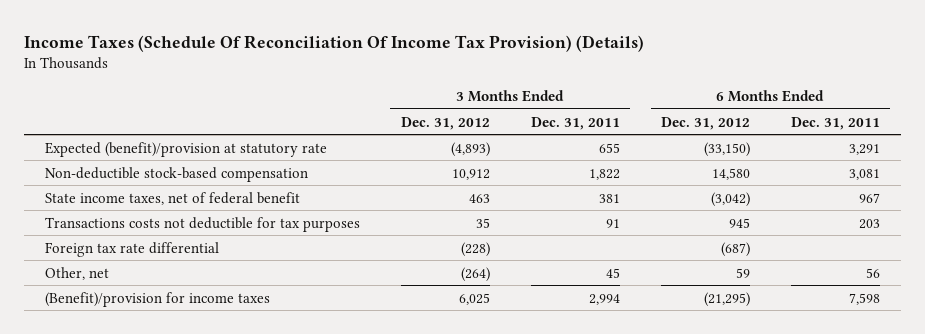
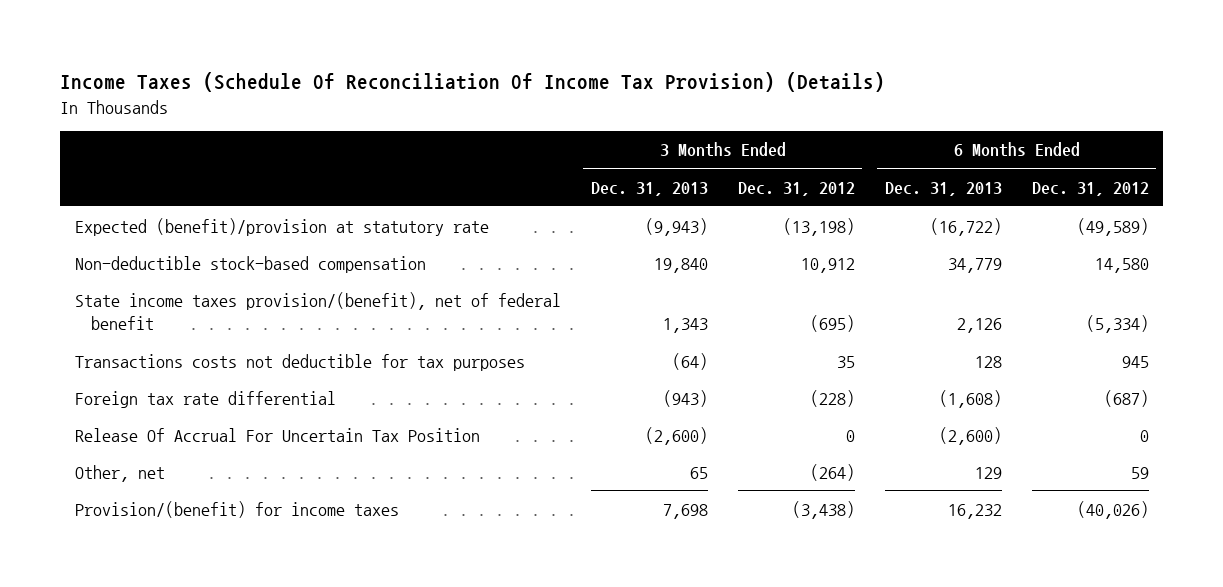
- | 3 Months Ended Dec. 31, 2012 | 3 Months Ended Dec. 31, 2011 | 6 Months Ended Dec. 31, 2012 | 6 Months Ended Dec. 31, 2011
+ | 3 Months Ended Dec. 31, 2013 | 3 Months Ended Dec. 31, 2012 | 6 Months Ended Dec. 31, 2013 | 6 Months Ended Dec. 31, 2012
- Expected (benefit)/provision at statutory rate | (4,893) | 655 | (33,150) | 3,291
+ Expected (benefit)/provision at statutory rate | (9,943) | (13,198) | (16,722) | (49,589)
- State income taxes, net of federal benefit | 463 | 381 | (3,042) | 967
+ State income taxes provision/(benefit), net of federal benefit | 1,343 | (695) | 2,126 | (5,334)
+ Release Of Accrual For Uncertain Tax Position | (2,600) | 0 | (2,600) | 0
- (Benefit)/provision for income taxes | 6,025 | 2,994 | (21,295) | 7,598
+ Provision/(benefit) for income taxes | 7,698 | (3,438) | 16,232 | (40,026)

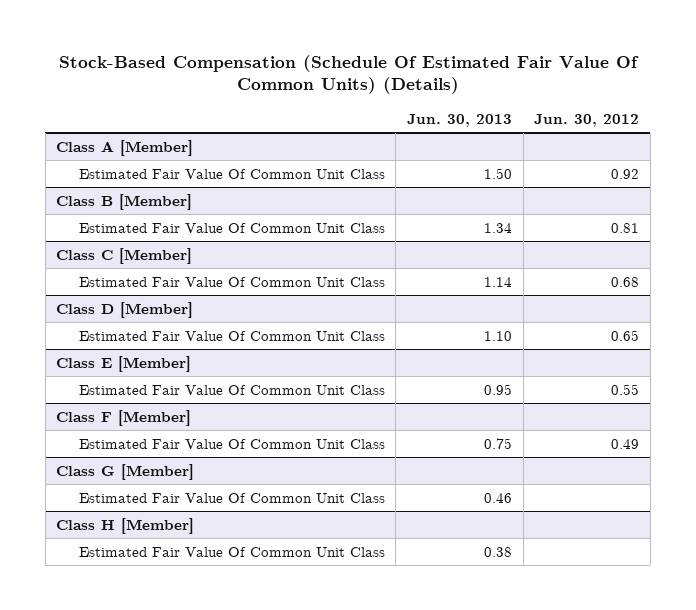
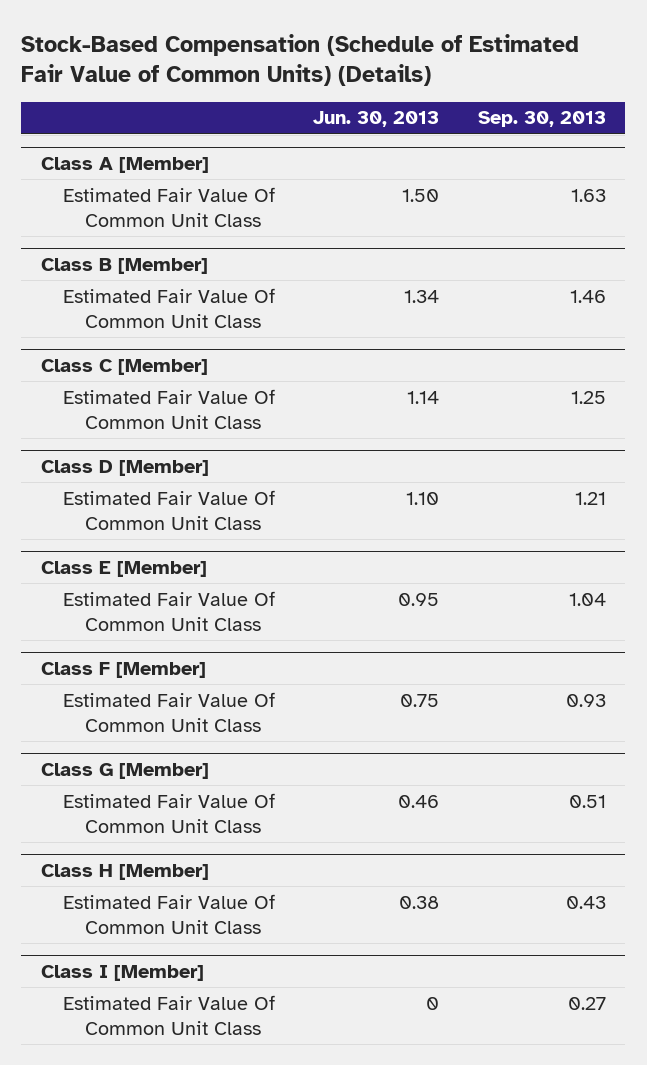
- Stock-Based Compensation (Schedule Of Estimated Fair Value Of Common Units) (Details)
+ Stock-Based Compensation (Schedule of Estimated Fair Value of Common Units) (Details)
- | Jun. 30, 2013 | Jun. 30, 2012
+ | Jun. 30, 2013 | Sep. 30, 2013
+ Class I [Member]
+ Estimated Fair Value Of Common Unit Class | 0 | 0.27

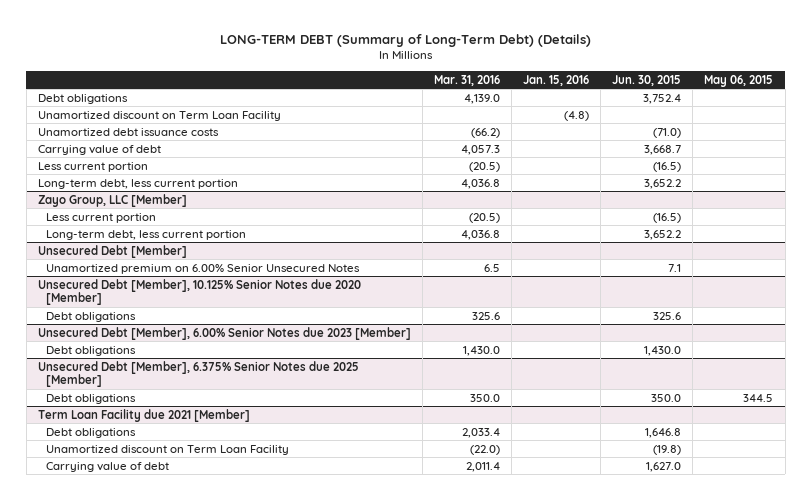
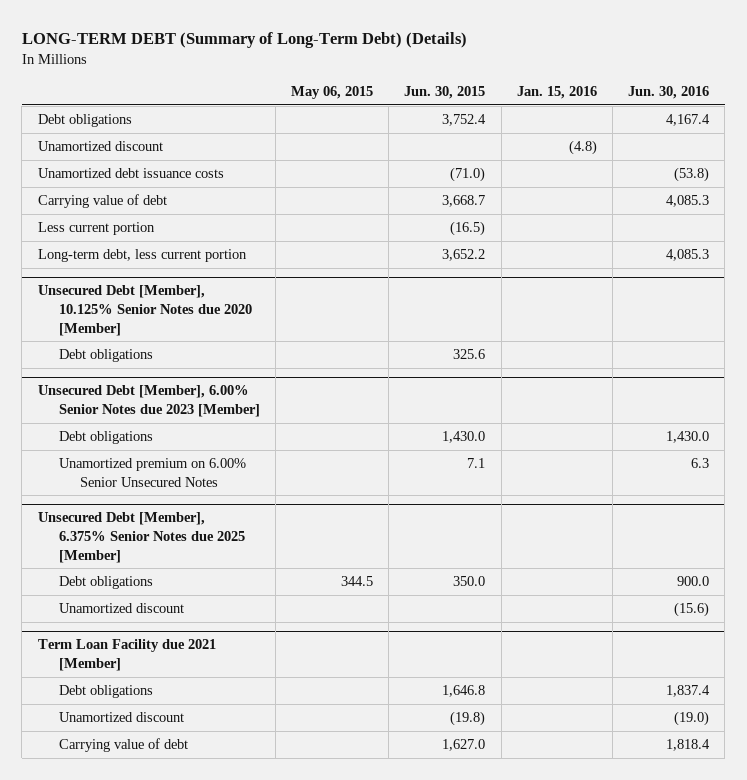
- | Mar. 31, 2016 | Jan. 15, 2016 | Jun. 30, 2015 | May 06, 2015
+ | May 06, 2015 | Jun. 30, 2015 | Jan. 15, 2016 | Jun. 30, 2016
- Unamortized discount on Term Loan Facility | | (4.8) | |
+ Unamortized discount | | | (4.8) |
- Zayo Group, LLC [Member]
- Less current portion | (20.5) | | (16.5) |
- Long-term debt, less current portion | 4,036.8 | | 3,652.2 |
- Unsecured Debt [Member]
- Unamortized premium on 6.00% Senior Unsecured Notes | 6.5 | | 7.1 |
@ Unsecured Debt [Member], 6.00% Senior Notes due 2023 [Member]
+ Unamortized premium on 6.00% Senior Unsecured Notes | | 7.1 | | 6.3
@ Unsecured Debt [Member], 6.375% Senior Notes due 2025 [Member]
+ Unamortized discount | | | | (15.6)
@ Term Loan Facility due 2021 [Member]
- Unamortized discount on Term Loan Facility | (22.0) | | (19.8) |
+ Unamortized discount | | (19.8) | | (19.0)

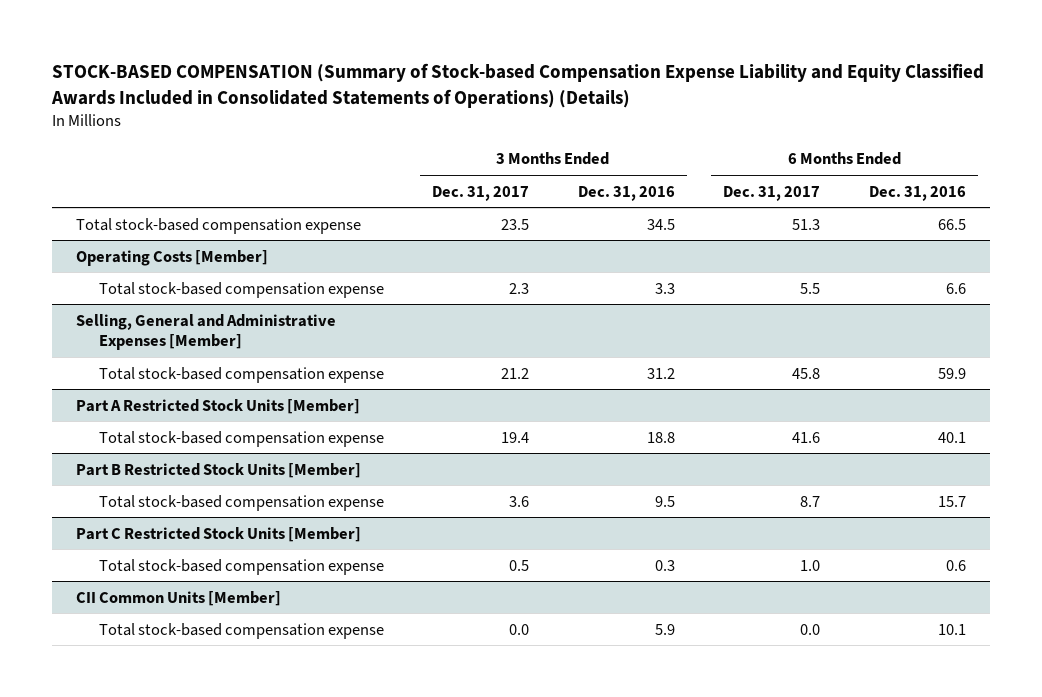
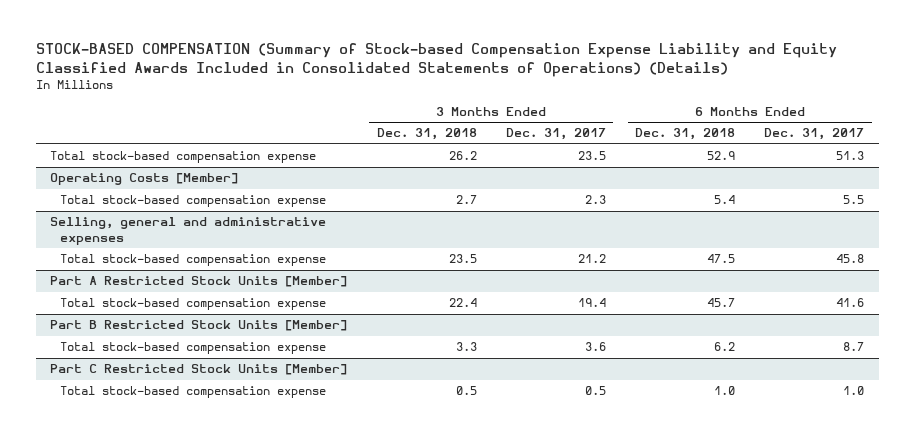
- | 3 Months Ended Dec. 31, 2017 | 3 Months Ended Dec. 31, 2016 | 6 Months Ended Dec. 31, 2017 | 6 Months Ended Dec. 31, 2016
+ | 3 Months Ended Dec. 31, 2018 | 3 Months Ended Dec. 31, 2017 | 6 Months Ended Dec. 31, 2018 | 6 Months Ended Dec. 31, 2017
- Selling, General and Administrative Expenses [Member]
+ Selling, general and administrative expenses
- CII Common Units [Member]
- Total stock-based compensation expense | 0.0 | 5.9 | 0.0 | 10.1

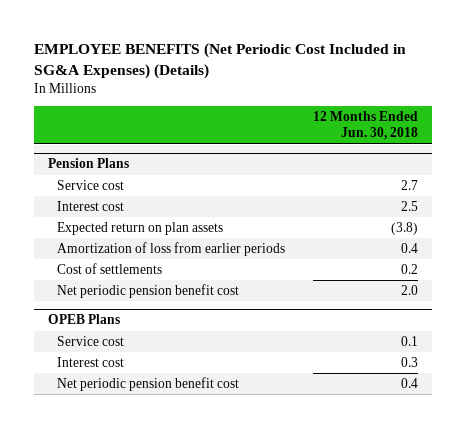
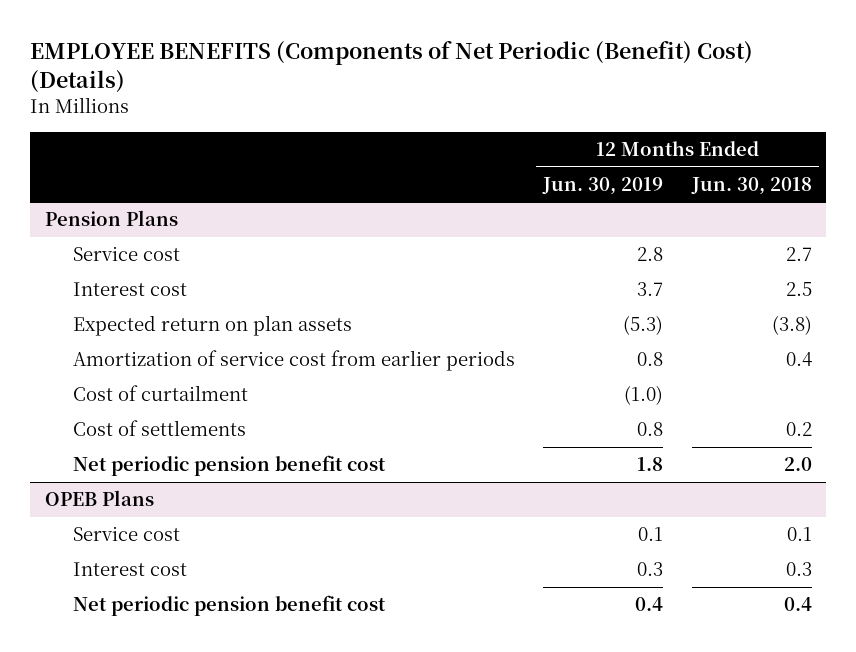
- EMPLOYEE BENEFITS (Net Periodic Cost Included in SG&A Expenses) (Details)
+ EMPLOYEE BENEFITS (Components of Net Periodic (Benefit) Cost) (Details)
- | 12 Months Ended Jun. 30, 2018
+ | 12 Months Ended Jun. 30, 2019 | 12 Months Ended Jun. 30, 2018
@ Pension Plans
- Amortization of loss from earlier periods | 0.4
+ Amortization of service cost from earlier periods | 0.8 | 0.4
+ Cost of curtailment | (1.0) |

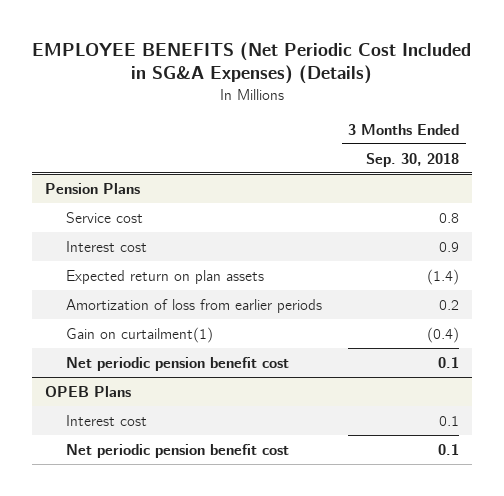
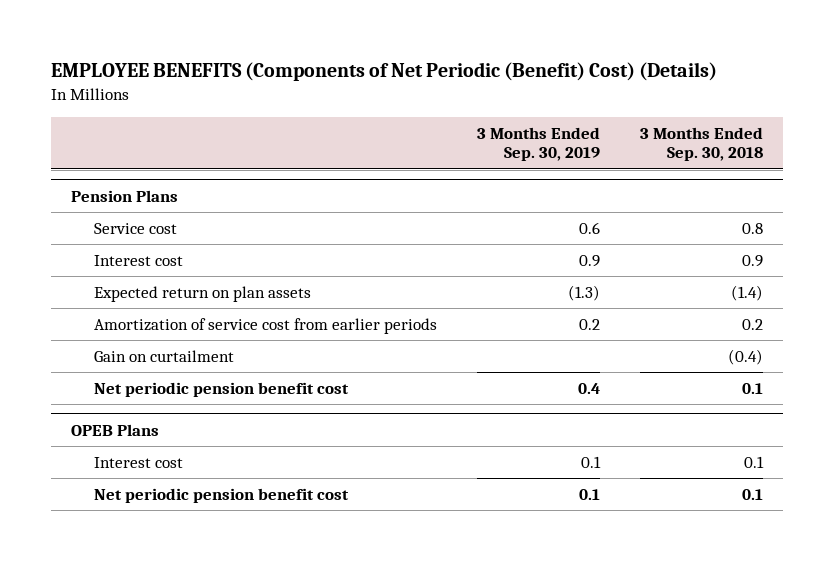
- EMPLOYEE BENEFITS (Net Periodic Cost Included in SG&A Expenses) (Details)
+ EMPLOYEE BENEFITS (Components of Net Periodic (Benefit) Cost) (Details)
- | 3 Months Ended Sep. 30, 2018
+ | 3 Months Ended Sep. 30, 2019 | 3 Months Ended Sep. 30, 2018
@ Pension Plans
- Amortization of loss from earlier periods | 0.2
- Gain on curtailment(1) | (0.4)
+ Amortization of service cost from earlier periods | 0.2 | 0.2
+ Gain on curtailment | | (0.4)

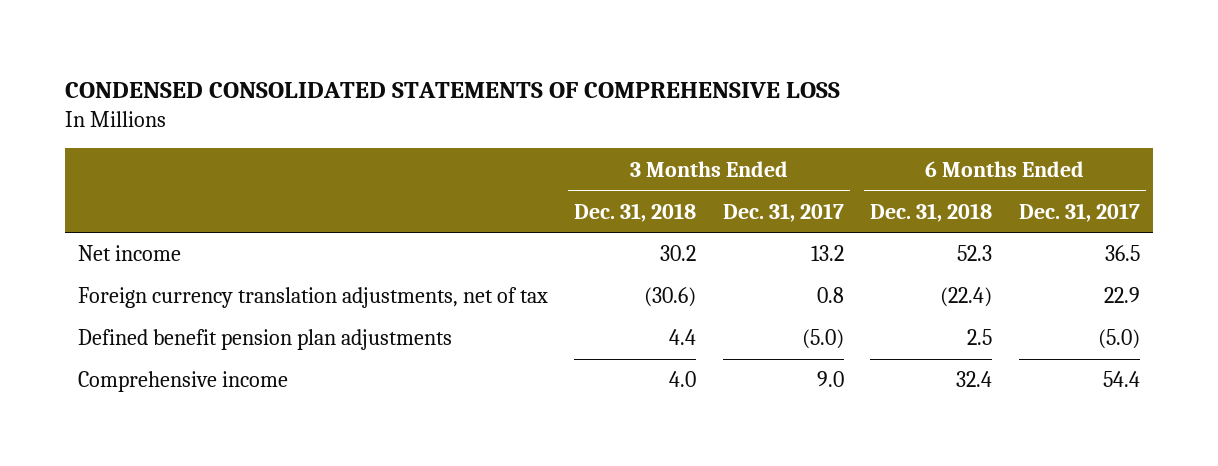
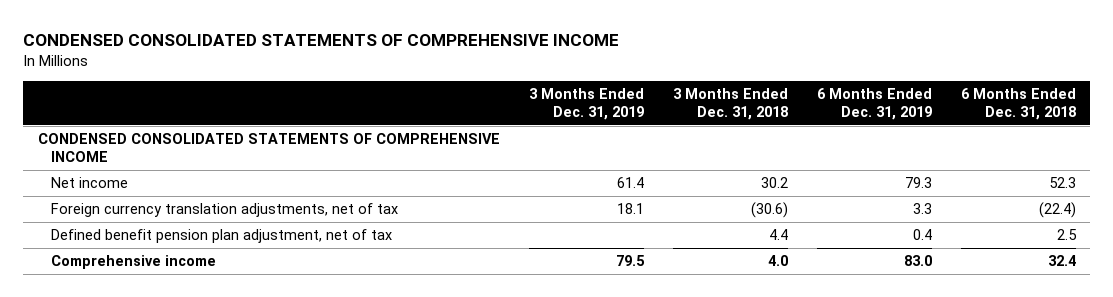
- CONDENSED CONSOLIDATED STATEMENTS OF COMPREHENSIVE LOSS
+ CONDENSED CONSOLIDATED STATEMENTS OF COMPREHENSIVE INCOME
- | 3 Months Ended Dec. 31, 2018 | 3 Months Ended Dec. 31, 2017 | 6 Months Ended Dec. 31, 2018 | 6 Months Ended Dec. 31, 2017
+ | 3 Months Ended Dec. 31, 2019 | 3 Months Ended Dec. 31, 2018 | 6 Months Ended Dec. 31, 2019 | 6 Months Ended Dec. 31, 2018
+ CONDENSED CONSOLIDATED STATEMENTS OF COMPREHENSIVE INCOME
- Defined benefit pension plan adjustments | 4.4 | (5.0) | 2.5 | (5.0)
+ Defined benefit pension plan adjustment, net of tax | | 4.4 | 0.4 | 2.5

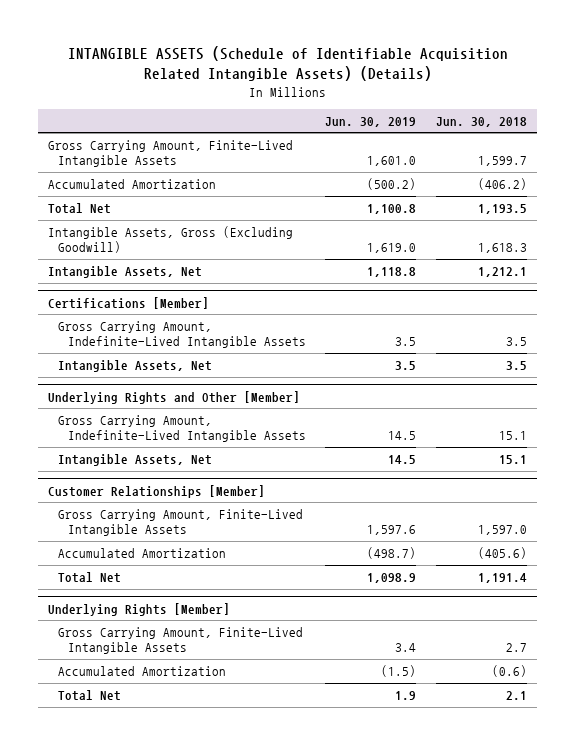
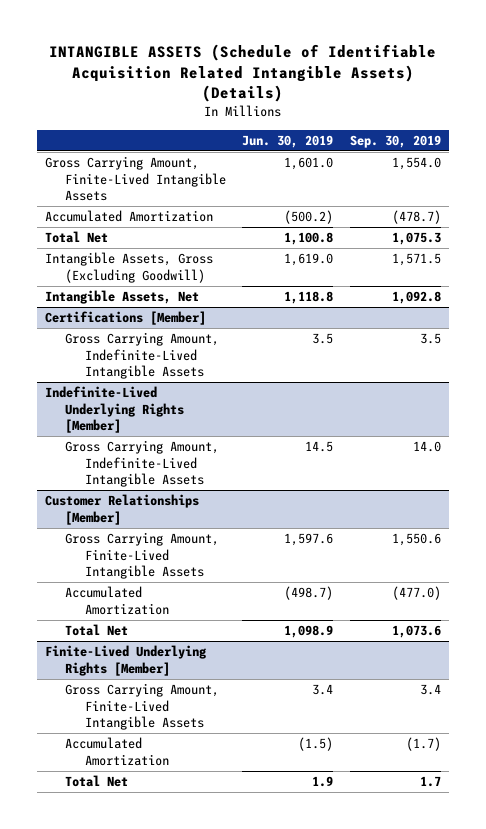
- | Jun. 30, 2019 | Jun. 30, 2018
+ | Jun. 30, 2019 | Sep. 30, 2019
@ Certifications [Member]
- Intangible Assets, Net | 3.5 | 3.5
- Underlying Rights and Other [Member]
+ Indefinite-Lived Underlying Rights [Member]
- Intangible Assets, Net | 14.5 | 15.1
- Underlying Rights [Member]
+ Finite-Lived Underlying Rights [Member]

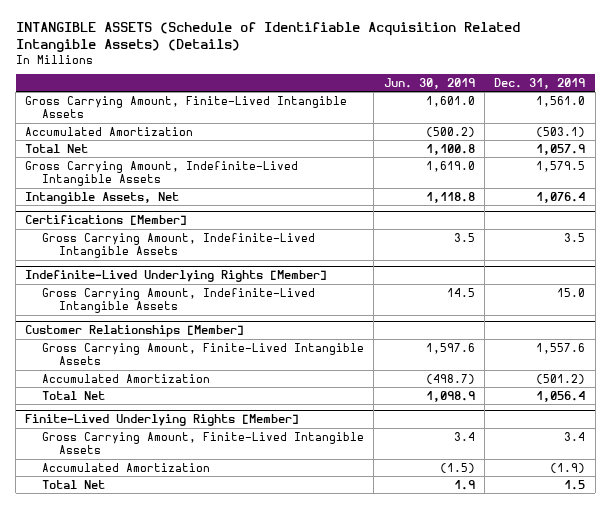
- | Jun. 30, 2019 | Sep. 30, 2019
+ | Jun. 30, 2019 | Dec. 31, 2019
- Intangible Assets, Gross (Excluding Goodwill) | 1,619.0 | 1,571.5
+ Gross Carrying Amount, Indefinite-Lived Intangible Assets | 1,619.0 | 1,579.5

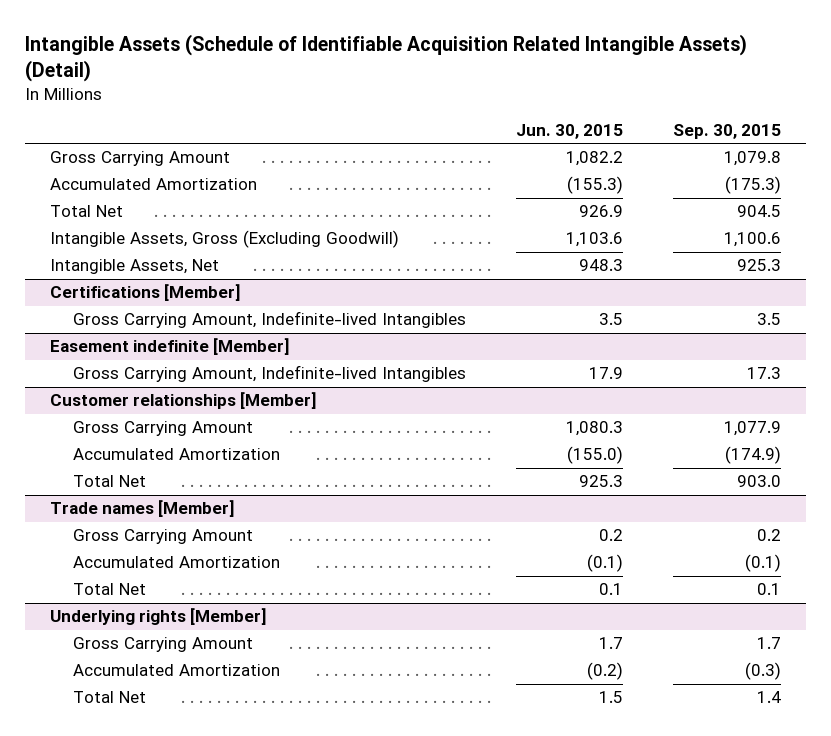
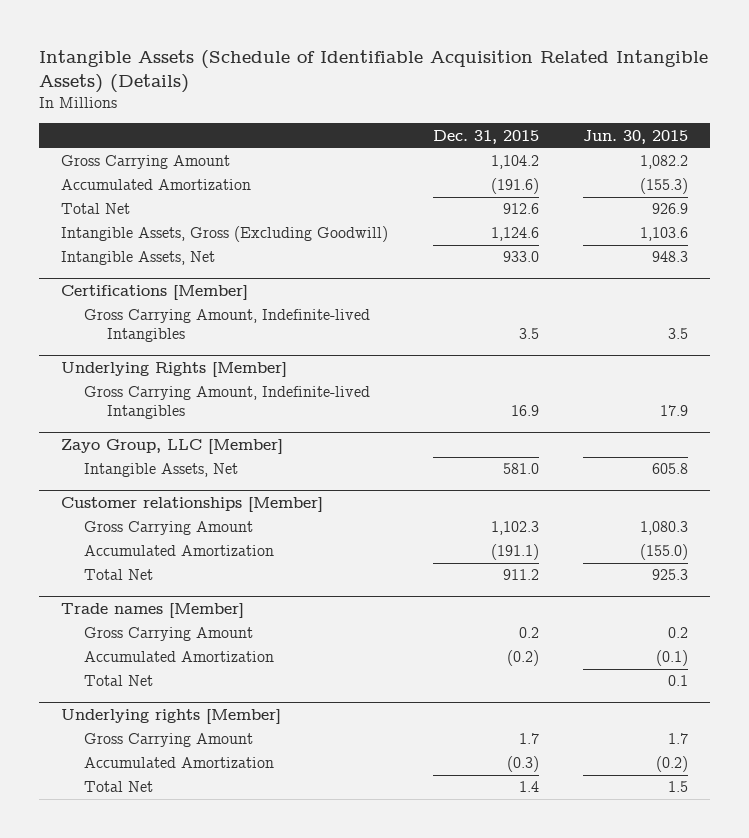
- Intangible Assets (Schedule of Identifiable Acquisition Related Intangible Assets) (Detail)
+ Intangible Assets (Schedule of Identifiable Acquisition Related Intangible Assets) (Details)
- | Jun. 30, 2015 | Sep. 30, 2015
+ | Dec. 31, 2015 | Jun. 30, 2015
- Easement indefinite [Member]
+ Underlying Rights [Member]
+ Zayo Group, LLC [Member]
+ Intangible Assets, Net | 581.0 | 605.8

